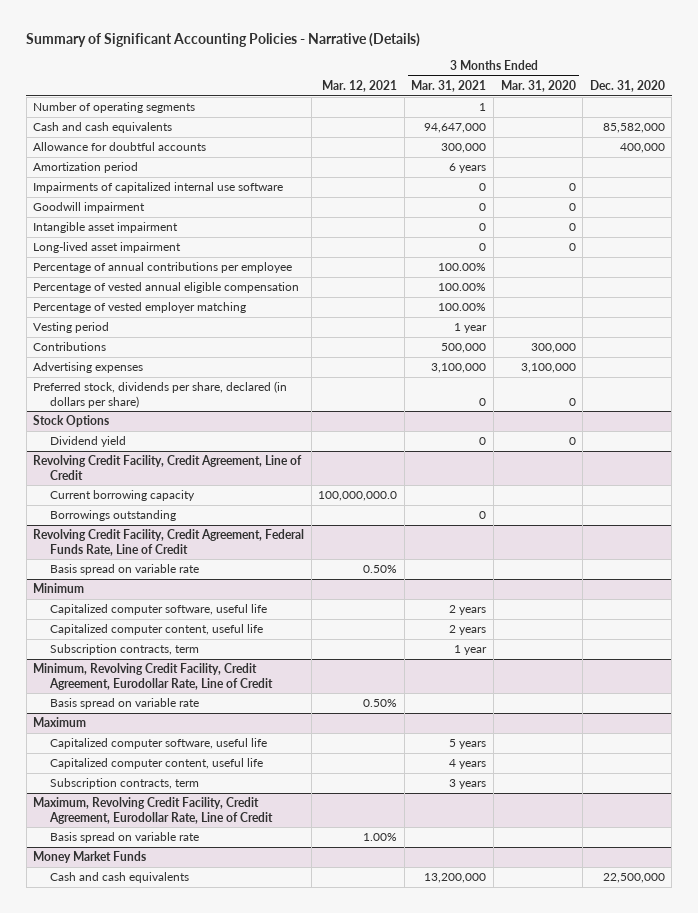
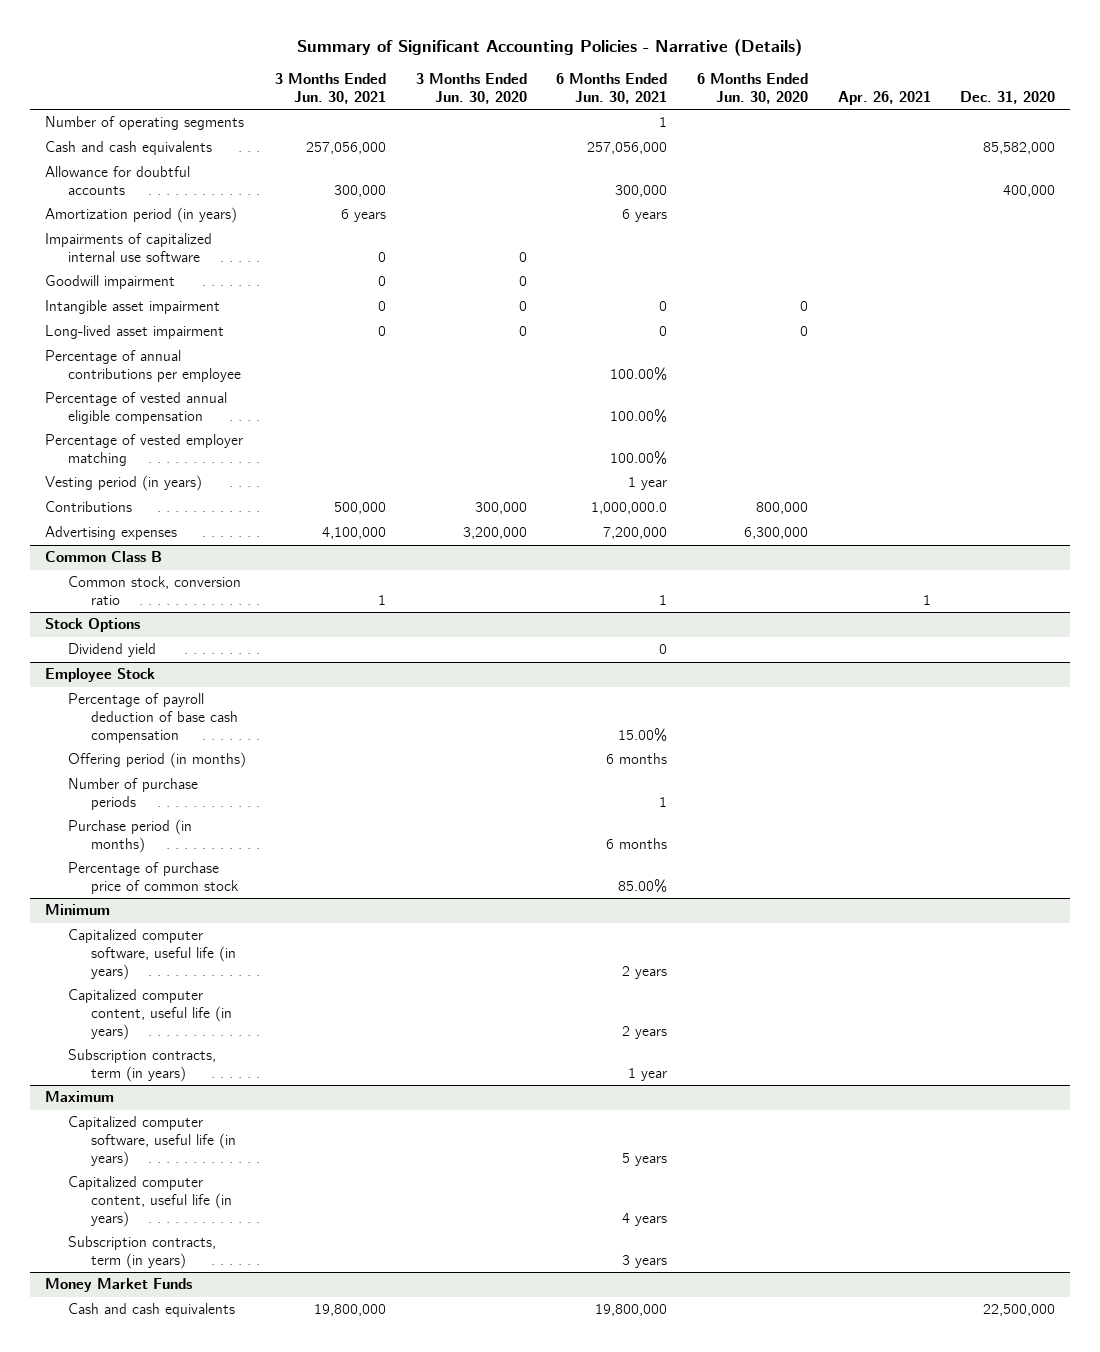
- | Mar. 12, 2021 | 3 Months Ended Mar. 31, 2021 | 3 Months Ended Mar. 31, 2020 | Dec. 31, 2020
+ | 3 Months Ended Jun. 30, 2021 | 3 Months Ended Jun. 30, 2020 | 6 Months Ended Jun. 30, 2021 | 6 Months Ended Jun. 30, 2020 | Apr. 26, 2021 | Dec. 31, 2020
- Amortization period | | 6 years | |
+ Amortization period (in years) | 6 years | | 6 years | | |
- Vesting period | | 1 year | |
+ Vesting period (in years) | | | 1 year | | |
- Preferred stock, dividends per share, declared (in dollars per share) | | 0 | 0 |
+ Common Class B
+ Common stock, conversion ratio | 1 | | 1 | | 1 |
- Revolving Credit Facility, Credit Agreement, Line of Credit
- Current borrowing capacity | 100,000,000.0 | | |
- Borrowings outstanding | | 0 | |
- Revolving Credit Facility, Credit Agreement, Federal Funds Rate, Line of Credit
- Basis spread on variable rate | 0.50% | | |
+ Employee Stock
+ Percentage of payroll deduction of base cash compensation | | | 15.00% | | |
+ Offering period (in months) | | | 6 months | | |
+ Number of purchase periods | | | 1 | | |
+ Purchase period (in months) | | | 6 months | | |
+ Percentage of purchase price of common stock | | | 85.00% | | |
@ Minimum
- Capitalized computer software, useful life | | 2 years | |
- Capitalized computer content, useful life | | 2 years | |
- Subscription contracts, term | | 1 year | |
- Minimum, Revolving Credit Facility, Credit Agreement, Eurodollar Rate, Line of Credit
- Basis spread on variable rate | 0.50% | | |
@ Minimum
+ Capitalized computer software, useful life (in years) | | | 2 years | | |
+ Capitalized computer content, useful life (in years) | | | 2 years | | |
+ Subscription contracts, term (in years) | | | 1 year | | |
@ Maximum
- Capitalized computer software, useful life | | 5 years | |
- Capitalized computer content, useful life | | 4 years | |
- Subscription contracts, term | | 3 years | |
- Maximum, Revolving Credit Facility, Credit Agreement, Eurodollar Rate, Line of Credit
- Basis spread on variable rate | 1.00% | | |
@ Maximum
+ Capitalized computer software, useful life (in years) | | | 5 years | | |
+ Capitalized computer content, useful life (in years) | | | 4 years | | |
+ Subscription contracts, term (in years) | | | 3 years | | |

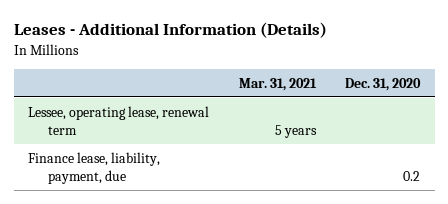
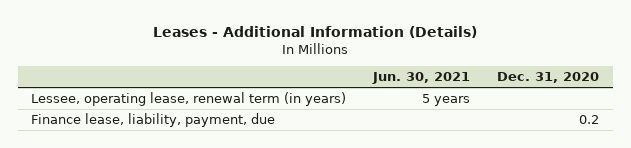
- | Mar. 31, 2021 | Dec. 31, 2020
+ | Jun. 30, 2021 | Dec. 31, 2020
- Lessee, operating lease, renewal term | 5 years |
+ Lessee, operating lease, renewal term (in years) | 5 years |

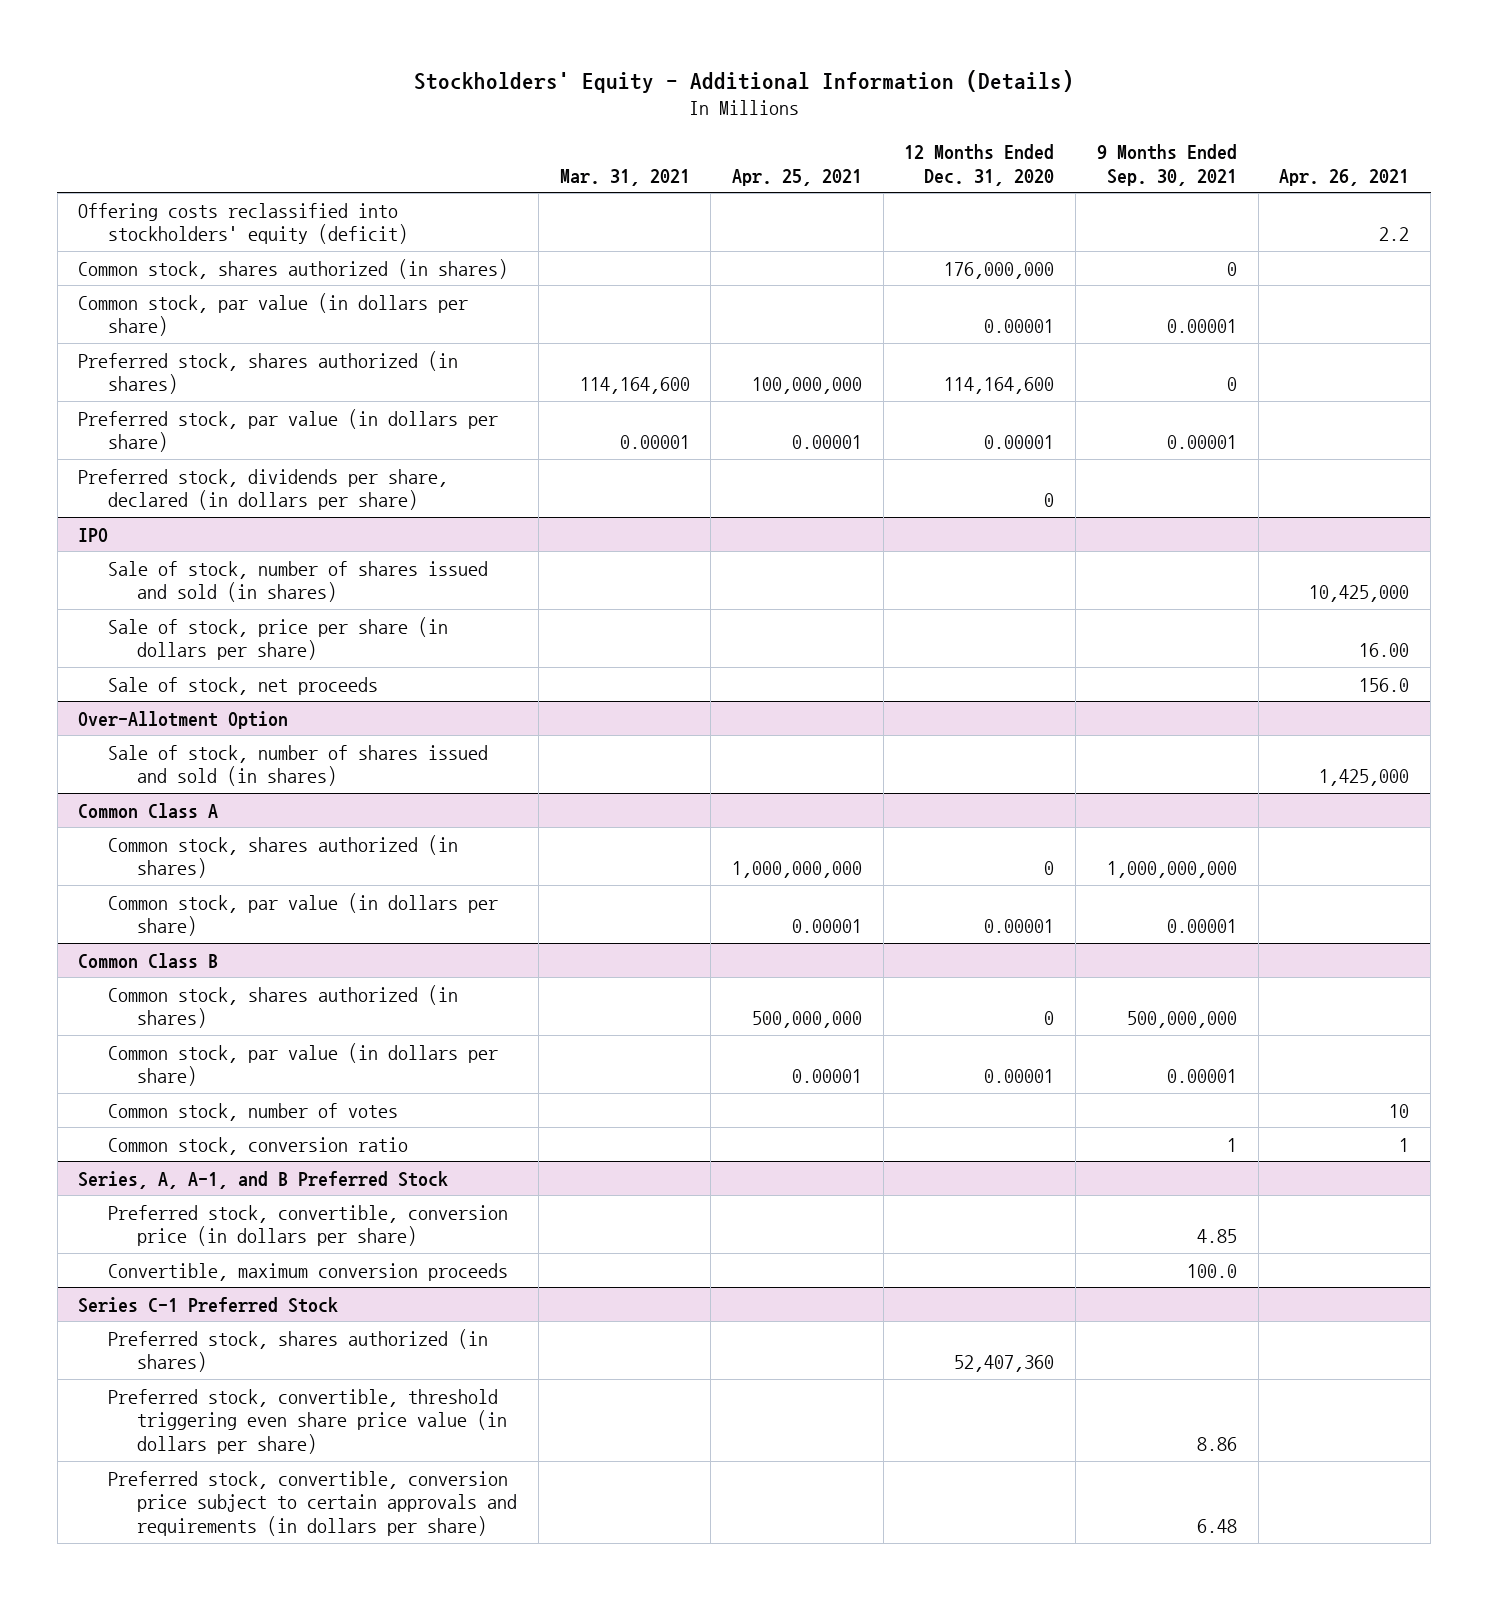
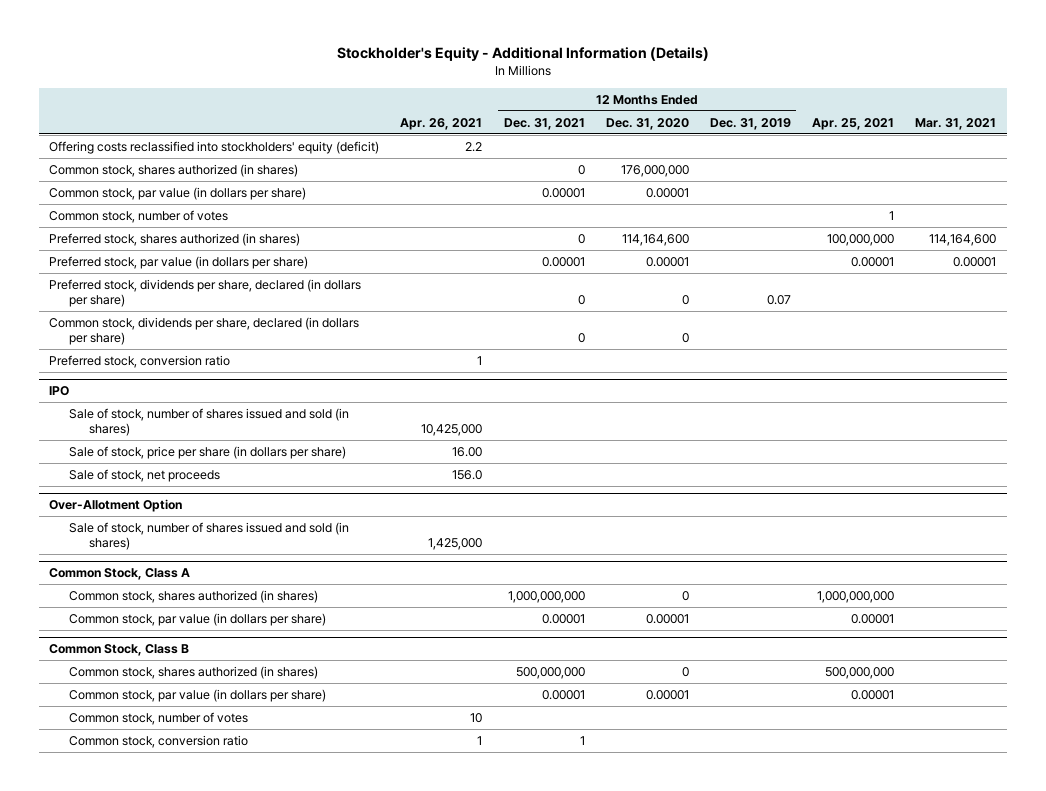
- Stockholders' Equity - Additional Information (Details)
+ Stockholder's Equity - Additional Information (Details)
- | Mar. 31, 2021 | Apr. 25, 2021 | 12 Months Ended Dec. 31, 2020 | 9 Months Ended Sep. 30, 2021 | Apr. 26, 2021
+ | Apr. 26, 2021 | 12 Months Ended Dec. 31, 2021 | 12 Months Ended Dec. 31, 2020 | 12 Months Ended Dec. 31, 2019 | Apr. 25, 2021 | Mar. 31, 2021
+ Common stock, number of votes | | | | | 1 |
+ Common stock, dividends per share, declared (in dollars per share) | | 0 | 0 | | |
+ Preferred stock, conversion ratio | 1 | | | | |
- Common Class A
+ Common Stock, Class A
- Common Class B
+ Common Stock, Class B
- Series, A, A-1, and B Preferred Stock
- Preferred stock, convertible, conversion price (in dollars per share) | | | | 4.85 |
- Convertible, maximum conversion proceeds | | | | 100.0 |
- Series C-1 Preferred Stock
- Preferred stock, shares authorized (in shares) | | | 52,407,360 | |
- Preferred stock, convertible, threshold triggering even share price value (in dollars per share) | | | | 8.86 |
- Preferred stock, convertible, conversion price subject to certain approvals and requirements (in dollars per share) | | | | 6.48 |

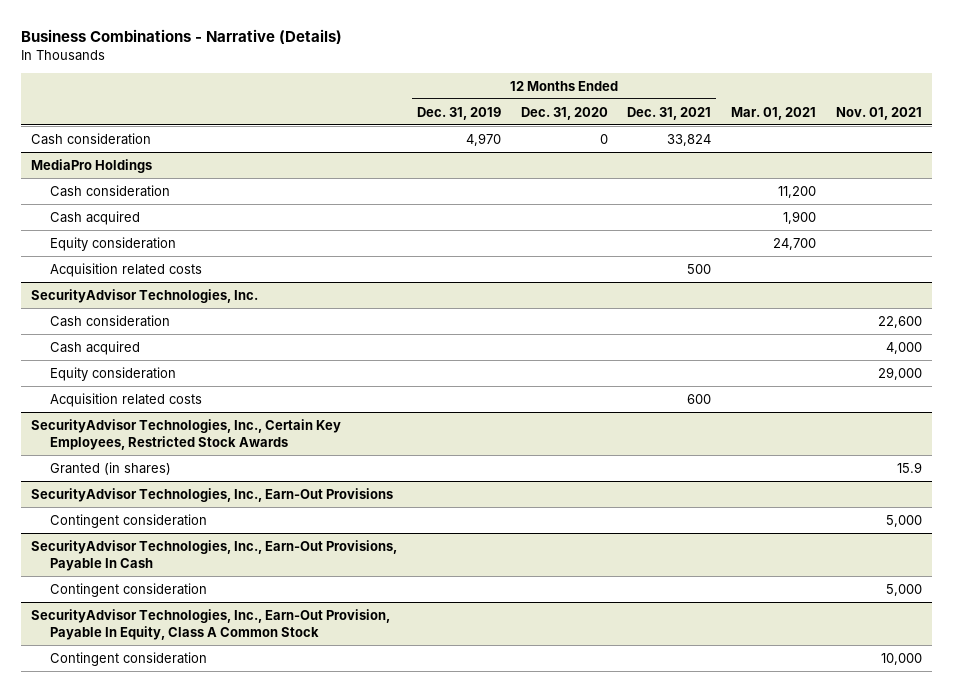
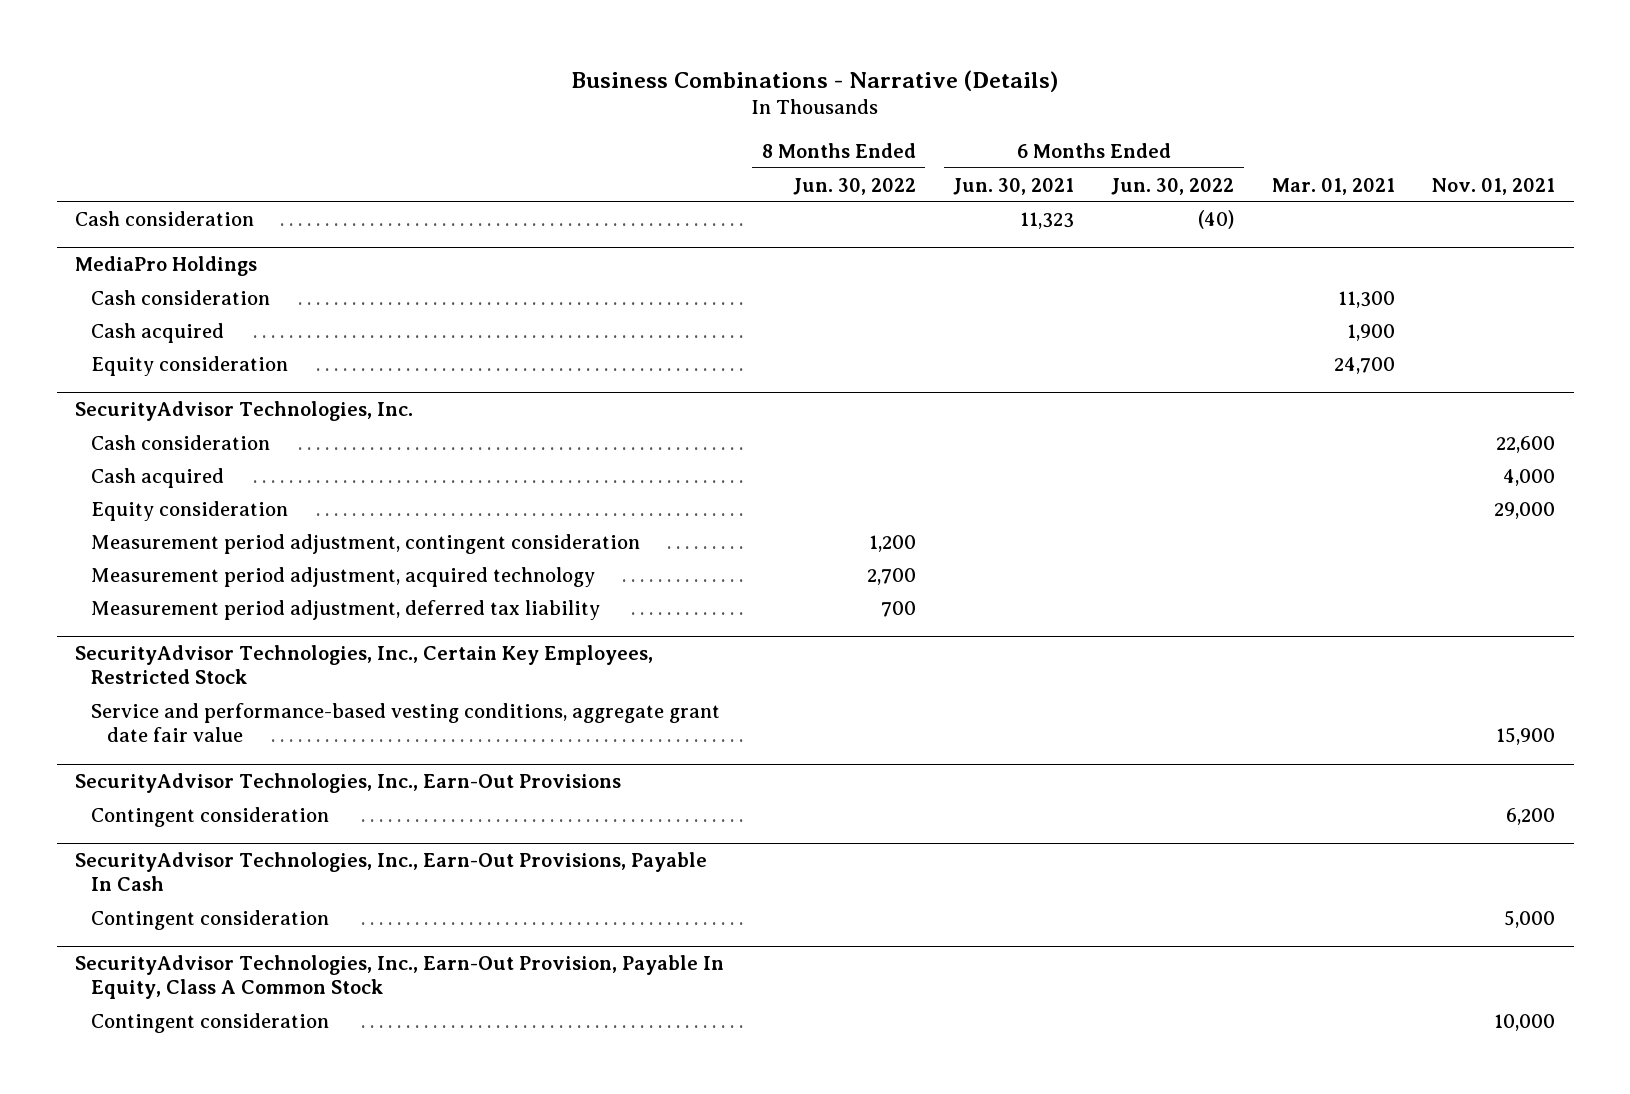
- | 12 Months Ended Dec. 31, 2019 | 12 Months Ended Dec. 31, 2020 | 12 Months Ended Dec. 31, 2021 | Mar. 01, 2021 | Nov. 01, 2021
+ | 8 Months Ended Jun. 30, 2022 | 6 Months Ended Jun. 30, 2021 | 6 Months Ended Jun. 30, 2022 | Mar. 01, 2021 | Nov. 01, 2021
@ MediaPro Holdings
- Cash consideration | | | | 11,200 |
+ Cash consideration | | | | 11,300 |
- Acquisition related costs | | | 500 | |
@ SecurityAdvisor Technologies, Inc.
- Acquisition related costs | | | 600 | |
- SecurityAdvisor Technologies, Inc., Certain Key Employees, Restricted Stock Awards
- Granted (in shares) | | | | | 15.9
@ SecurityAdvisor Technologies, Inc.
+ Measurement period adjustment, contingent consideration | 1,200 | | | |
+ Measurement period adjustment, acquired technology | 2,700 | | | |
+ Measurement period adjustment, deferred tax liability | 700 | | | |
+ SecurityAdvisor Technologies, Inc., Certain Key Employees, Restricted Stock
+ Service and performance-based vesting conditions, aggregate grant date fair value | | | | | 15,900
@ SecurityAdvisor Technologies, Inc., Earn-Out Provisions
- Contingent consideration | | | | | 5,000
+ Contingent consideration | | | | | 6,200

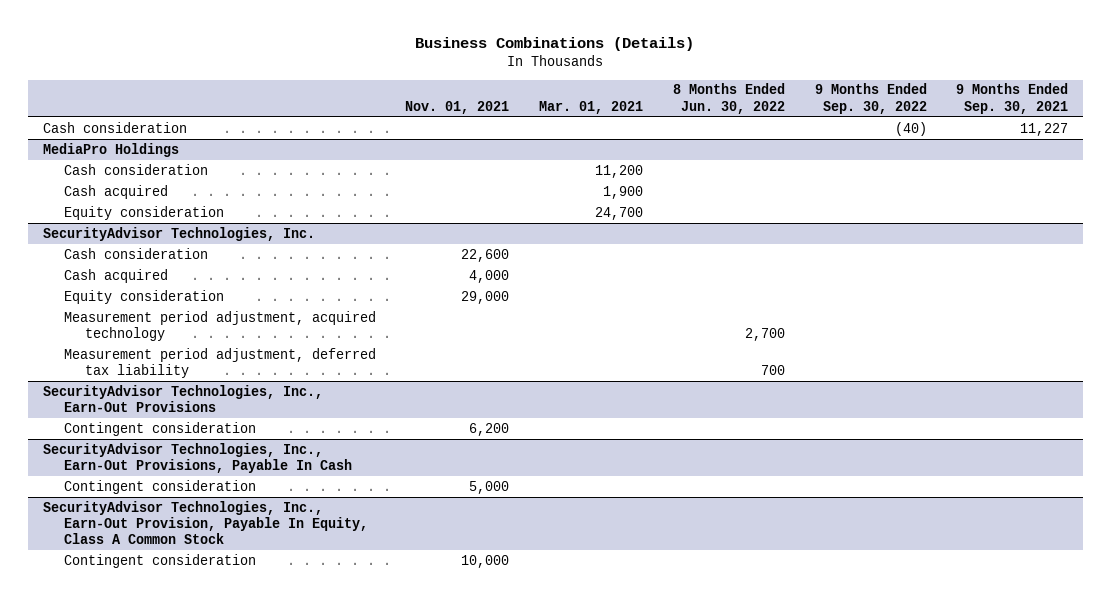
- Business Combinations - Narrative (Details)
+ Business Combinations (Details)
- | 8 Months Ended Jun. 30, 2022 | 6 Months Ended Jun. 30, 2021 | 6 Months Ended Jun. 30, 2022 | Mar. 01, 2021 | Nov. 01, 2021
+ | Nov. 01, 2021 | Mar. 01, 2021 | 8 Months Ended Jun. 30, 2022 | 9 Months Ended Sep. 30, 2022 | 9 Months Ended Sep. 30, 2021
@ MediaPro Holdings
- Cash consideration | | | | 11,300 |
+ Cash consideration | | 11,200 | | |
@ SecurityAdvisor Technologies, Inc.
- Measurement period adjustment, contingent consideration | 1,200 | | | |
- SecurityAdvisor Technologies, Inc., Certain Key Employees, Restricted Stock
- Service and performance-based vesting conditions, aggregate grant date fair value | | | | | 15,900

